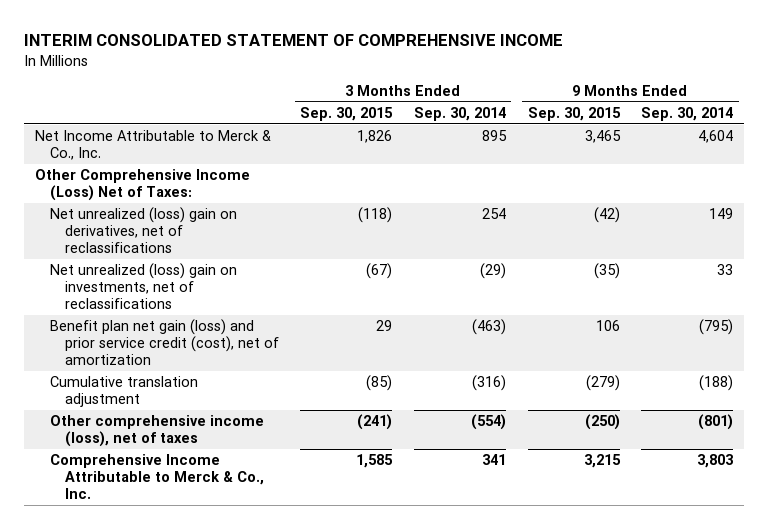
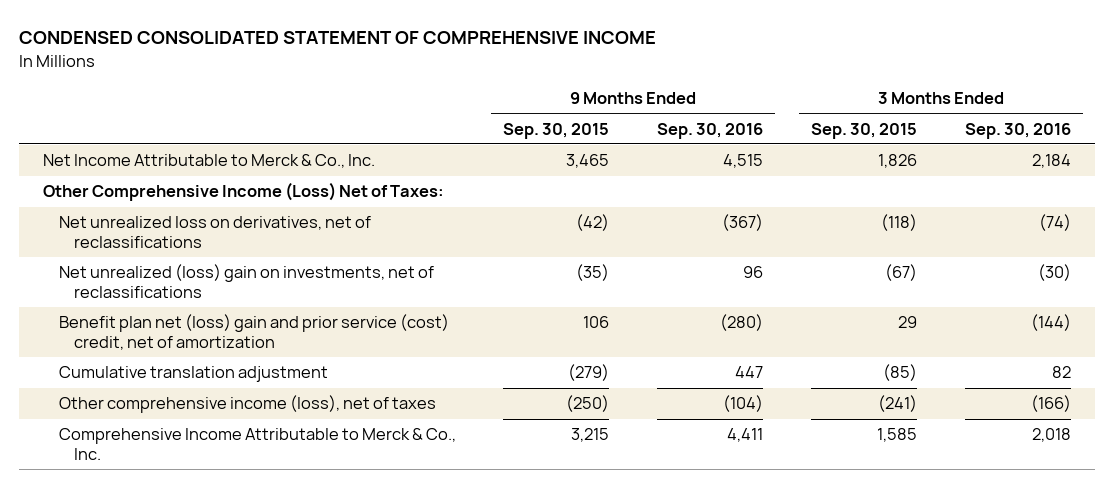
- INTERIM CONSOLIDATED STATEMENT OF COMPREHENSIVE INCOME
+ CONDENSED CONSOLIDATED STATEMENT OF COMPREHENSIVE INCOME
- | 3 Months Ended Sep. 30, 2015 | 3 Months Ended Sep. 30, 2014 | 9 Months Ended Sep. 30, 2015 | 9 Months Ended Sep. 30, 2014
+ | 9 Months Ended Sep. 30, 2015 | 9 Months Ended Sep. 30, 2016 | 3 Months Ended Sep. 30, 2015 | 3 Months Ended Sep. 30, 2016
- Net unrealized (loss) gain on derivatives, net of reclassifications | (118) | 254 | (42) | 149
+ Net unrealized loss on derivatives, net of reclassifications | (42) | (367) | (118) | (74)
- Benefit plan net gain (loss) and prior service credit (cost), net of amortization | 29 | (463) | 106 | (795)
+ Benefit plan net (loss) gain and prior service (cost) credit, net of amortization | 106 | (280) | 29 | (144)

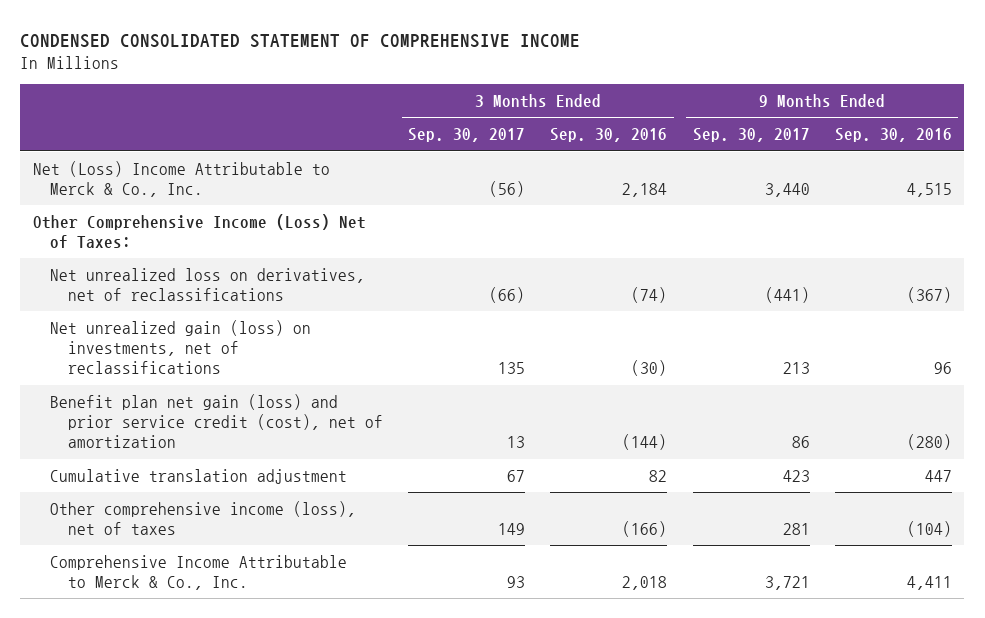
- | 9 Months Ended Sep. 30, 2015 | 9 Months Ended Sep. 30, 2016 | 3 Months Ended Sep. 30, 2015 | 3 Months Ended Sep. 30, 2016
+ | 3 Months Ended Sep. 30, 2017 | 3 Months Ended Sep. 30, 2016 | 9 Months Ended Sep. 30, 2017 | 9 Months Ended Sep. 30, 2016
- Net Income Attributable to Merck & Co., Inc. | 3,465 | 4,515 | 1,826 | 2,184
+ Net (Loss) Income Attributable to Merck & Co., Inc. | (56) | 2,184 | 3,440 | 4,515
- Net unrealized (loss) gain on investments, net of reclassifications | (35) | 96 | (67) | (30)
- Benefit plan net (loss) gain and prior service (cost) credit, net of amortization | 106 | (280) | 29 | (144)
+ Net unrealized gain (loss) on investments, net of reclassifications | 135 | (30) | 213 | 96
+ Benefit plan net gain (loss) and prior service credit (cost), net of amortization | 13 | (144) | 86 | (280)

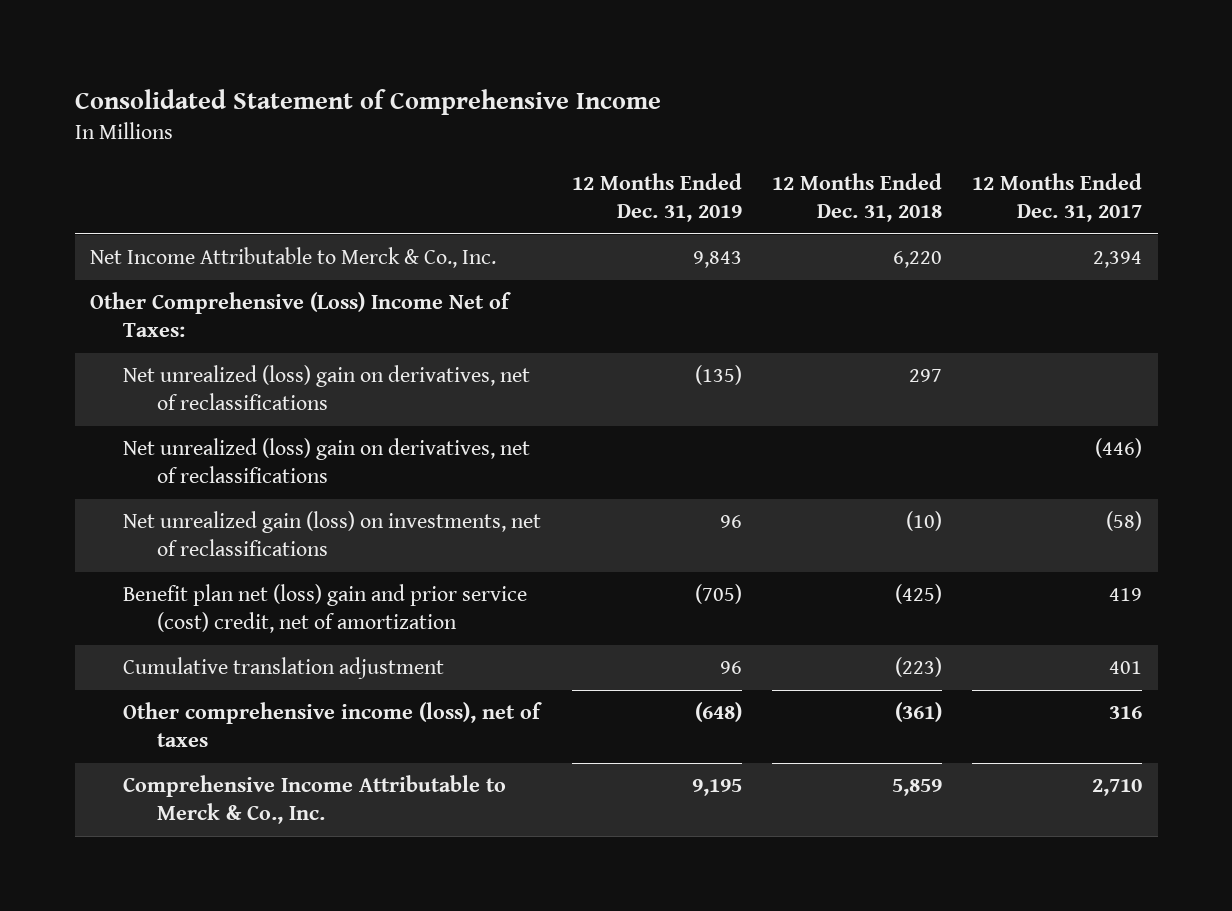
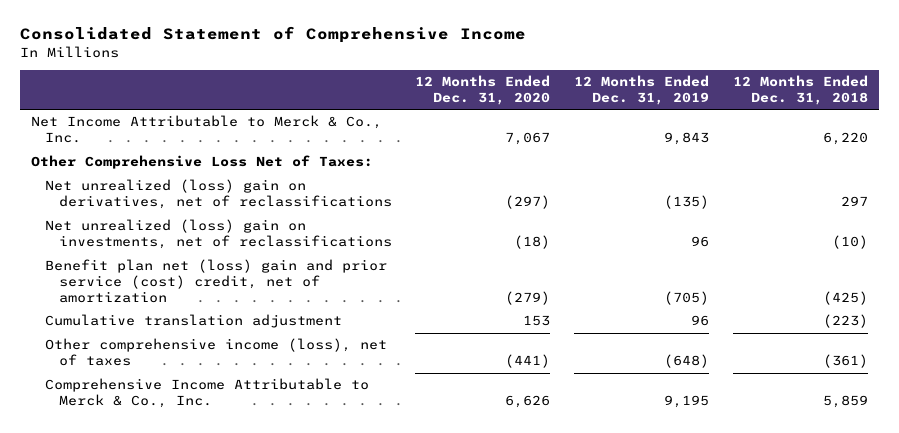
- | 12 Months Ended Dec. 31, 2019 | 12 Months Ended Dec. 31, 2018 | 12 Months Ended Dec. 31, 2017
+ | 12 Months Ended Dec. 31, 2020 | 12 Months Ended Dec. 31, 2019 | 12 Months Ended Dec. 31, 2018
- Other Comprehensive (Loss) Income Net of Taxes:
+ Other Comprehensive Loss Net of Taxes:
- Net unrealized (loss) gain on derivatives, net of reclassifications | | | (446)
- Net unrealized gain (loss) on investments, net of reclassifications | 96 | (10) | (58)
+ Net unrealized (loss) gain on investments, net of reclassifications | (18) | 96 | (10)

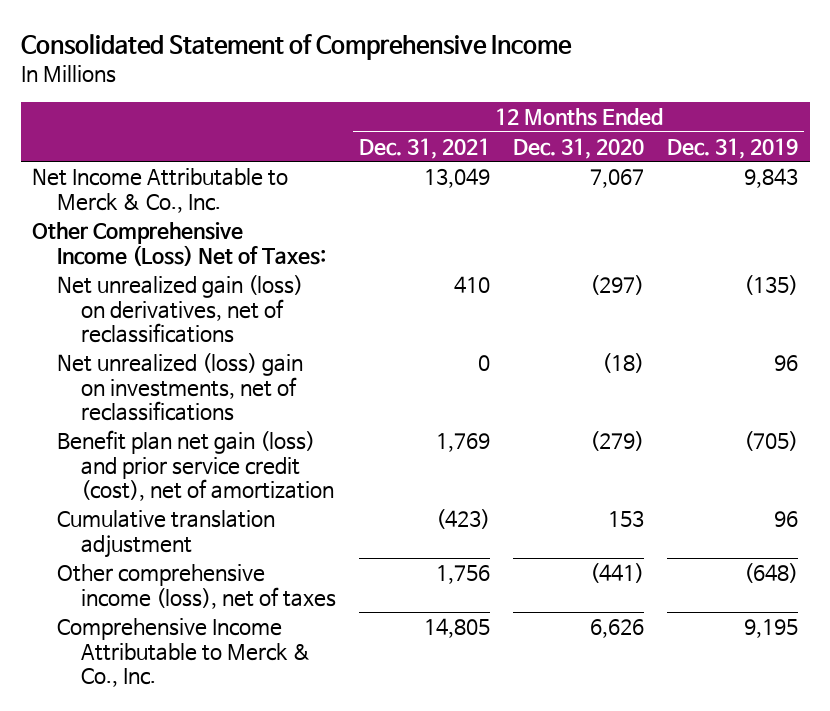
- | 12 Months Ended Dec. 31, 2020 | 12 Months Ended Dec. 31, 2019 | 12 Months Ended Dec. 31, 2018
+ | 12 Months Ended Dec. 31, 2021 | 12 Months Ended Dec. 31, 2020 | 12 Months Ended Dec. 31, 2019
- Other Comprehensive Loss Net of Taxes:
- Net unrealized (loss) gain on derivatives, net of reclassifications | (297) | (135) | 297
+ Other Comprehensive Income (Loss) Net of Taxes:
+ Net unrealized gain (loss) on derivatives, net of reclassifications | 410 | (297) | (135)
- Benefit plan net (loss) gain and prior service (cost) credit, net of amortization | (279) | (705) | (425)
+ Benefit plan net gain (loss) and prior service credit (cost), net of amortization | 1,769 | (279) | (705)

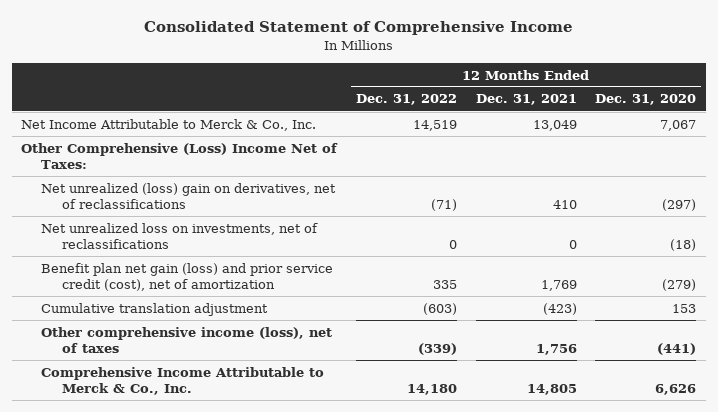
- | 12 Months Ended Dec. 31, 2021 | 12 Months Ended Dec. 31, 2020 | 12 Months Ended Dec. 31, 2019
+ | 12 Months Ended Dec. 31, 2022 | 12 Months Ended Dec. 31, 2021 | 12 Months Ended Dec. 31, 2020
- Other Comprehensive Income (Loss) Net of Taxes:
- Net unrealized gain (loss) on derivatives, net of reclassifications | 410 | (297) | (135)
- Net unrealized (loss) gain on investments, net of reclassifications | 0 | (18) | 96
+ Other Comprehensive (Loss) Income Net of Taxes:
+ Net unrealized (loss) gain on derivatives, net of reclassifications | (71) | 410 | (297)
+ Net unrealized loss on investments, net of reclassifications | 0 | 0 | (18)

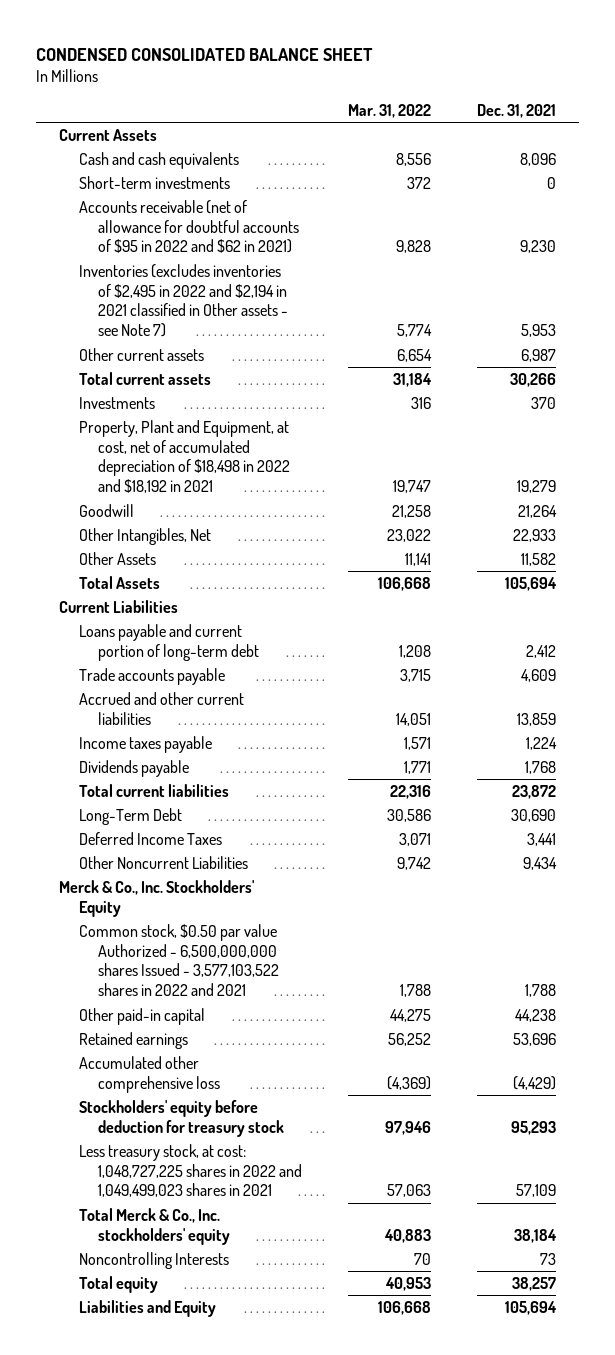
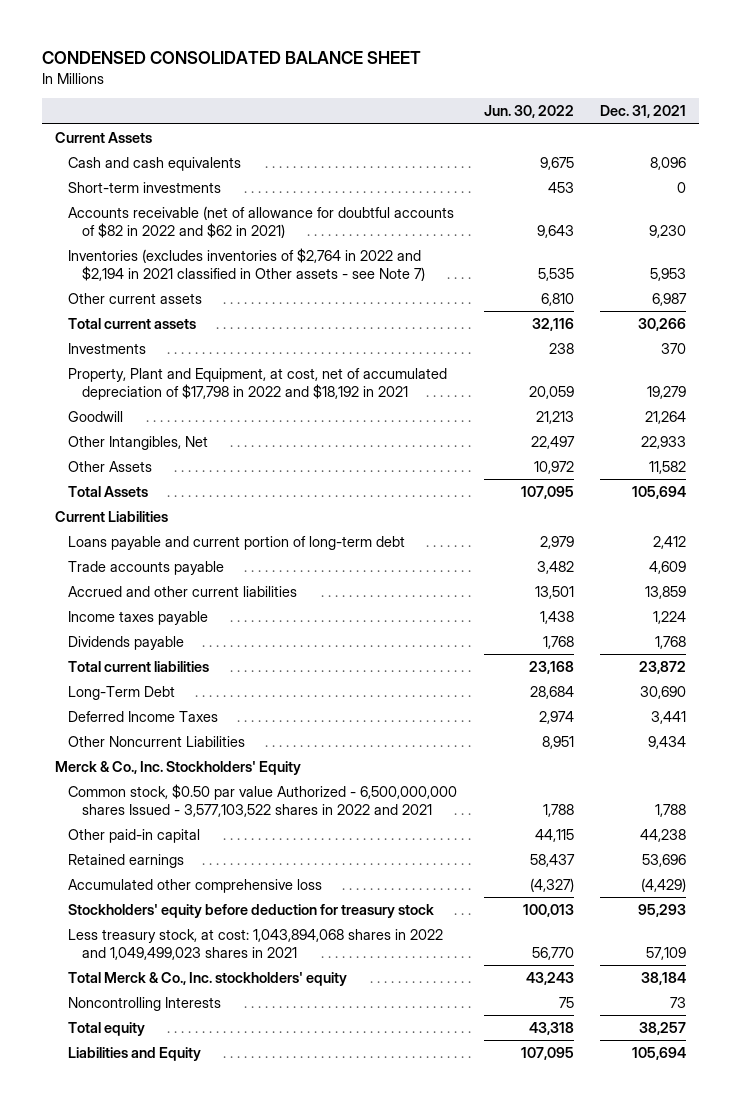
- | Mar. 31, 2022 | Dec. 31, 2021
+ | Jun. 30, 2022 | Dec. 31, 2021
- Accounts receivable (net of allowance for doubtful accounts of $95 in 2022 and $62 in 2021) | 9,828 | 9,230
- Inventories (excludes inventories of $2,495 in 2022 and $2,194 in 2021 classified in Other assets - see Note 7) | 5,774 | 5,953
+ Accounts receivable (net of allowance for doubtful accounts of $82 in 2022 and $62 in 2021) | 9,643 | 9,230
+ Inventories (excludes inventories of $2,764 in 2022 and $2,194 in 2021 classified in Other assets - see Note 7) | 5,535 | 5,953
- Property, Plant and Equipment, at cost, net of accumulated depreciation of $18,498 in 2022 and $18,192 in 2021 | 19,747 | 19,279
+ Property, Plant and Equipment, at cost, net of accumulated depreciation of $17,798 in 2022 and $18,192 in 2021 | 20,059 | 19,279
- Less treasury stock, at cost: 1,048,727,225 shares in 2022 and 1,049,499,023 shares in 2021 | 57,063 | 57,109
+ Less treasury stock, at cost: 1,043,894,068 shares in 2022 and 1,049,499,023 shares in 2021 | 56,770 | 57,109

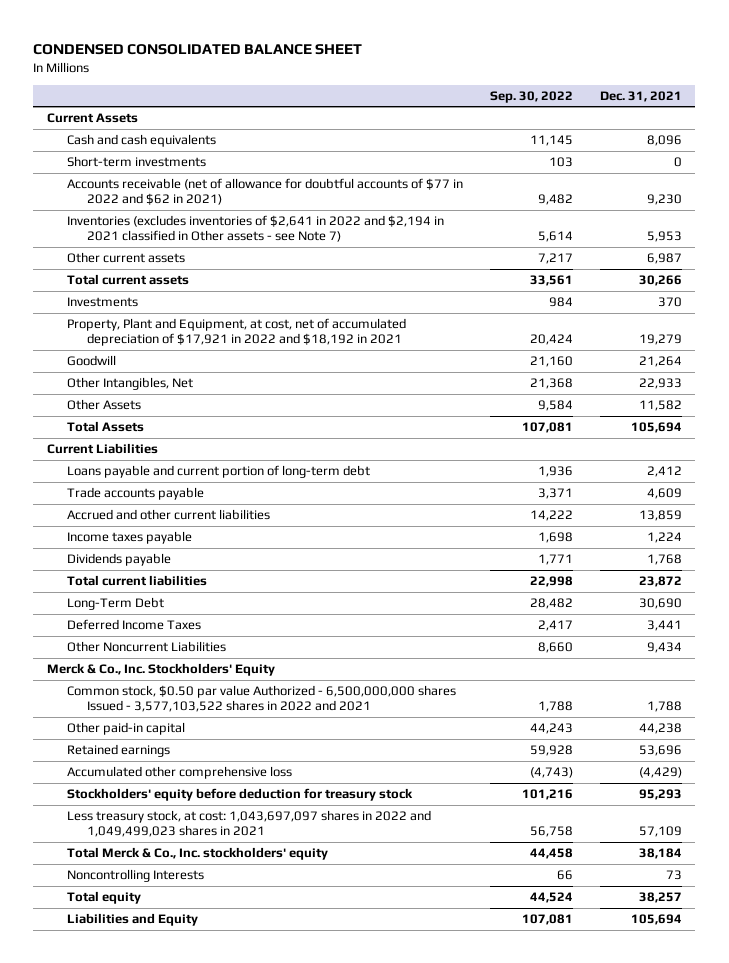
- | Jun. 30, 2022 | Dec. 31, 2021
+ | Sep. 30, 2022 | Dec. 31, 2021
- Accounts receivable (net of allowance for doubtful accounts of $82 in 2022 and $62 in 2021) | 9,643 | 9,230
- Inventories (excludes inventories of $2,764 in 2022 and $2,194 in 2021 classified in Other assets - see Note 7) | 5,535 | 5,953
+ Accounts receivable (net of allowance for doubtful accounts of $77 in 2022 and $62 in 2021) | 9,482 | 9,230
+ Inventories (excludes inventories of $2,641 in 2022 and $2,194 in 2021 classified in Other assets - see Note 7) | 5,614 | 5,953
- Property, Plant and Equipment, at cost, net of accumulated depreciation of $17,798 in 2022 and $18,192 in 2021 | 20,059 | 19,279
+ Property, Plant and Equipment, at cost, net of accumulated depreciation of $17,921 in 2022 and $18,192 in 2021 | 20,424 | 19,279
- Less treasury stock, at cost: 1,043,894,068 shares in 2022 and 1,049,499,023 shares in 2021 | 56,770 | 57,109
+ Less treasury stock, at cost: 1,043,697,097 shares in 2022 and 1,049,499,023 shares in 2021 | 56,758 | 57,109

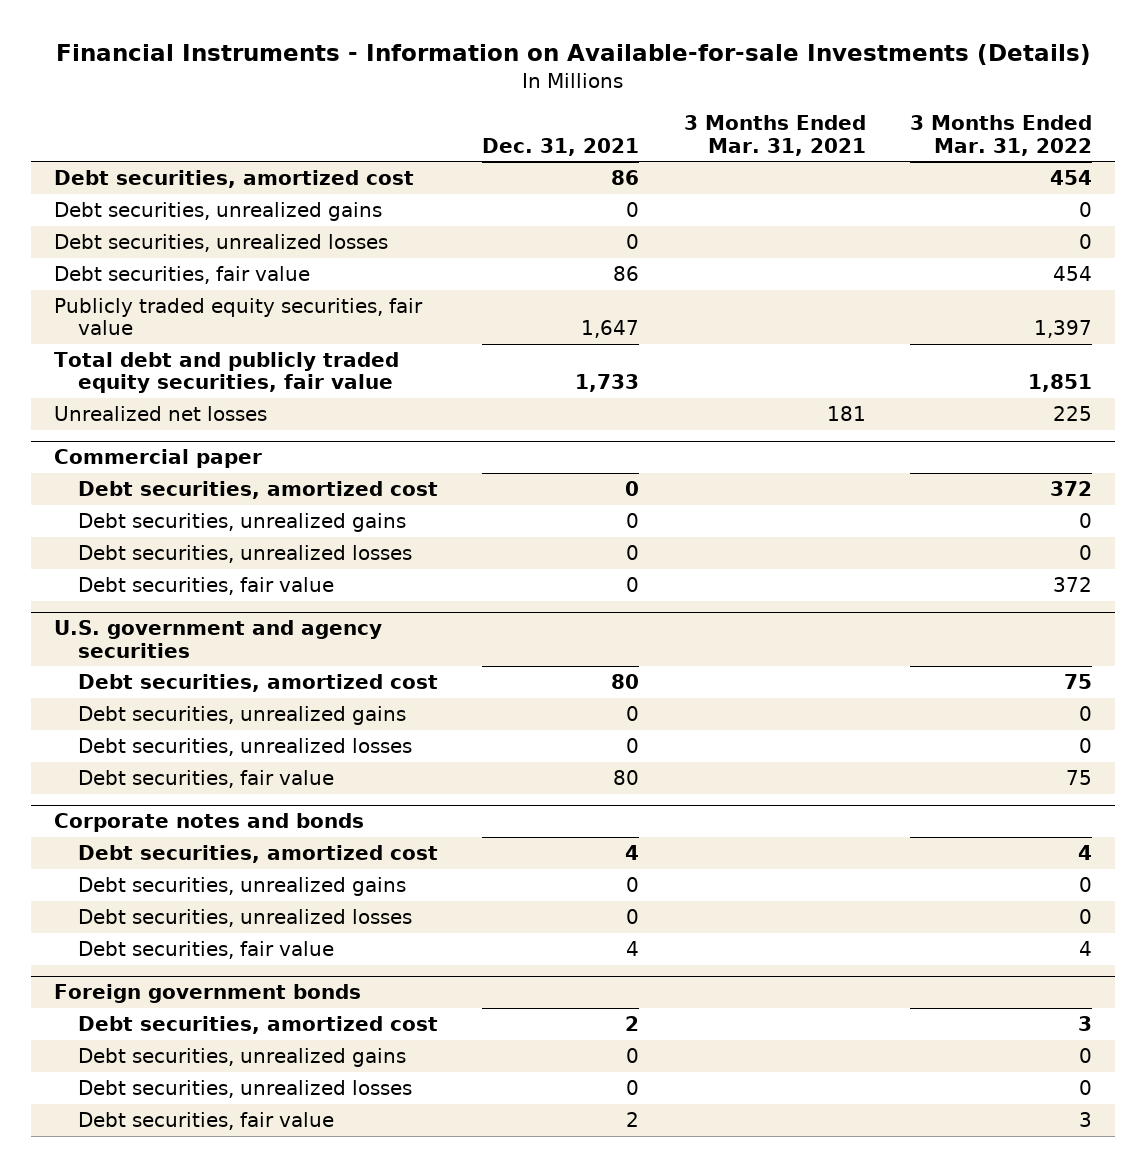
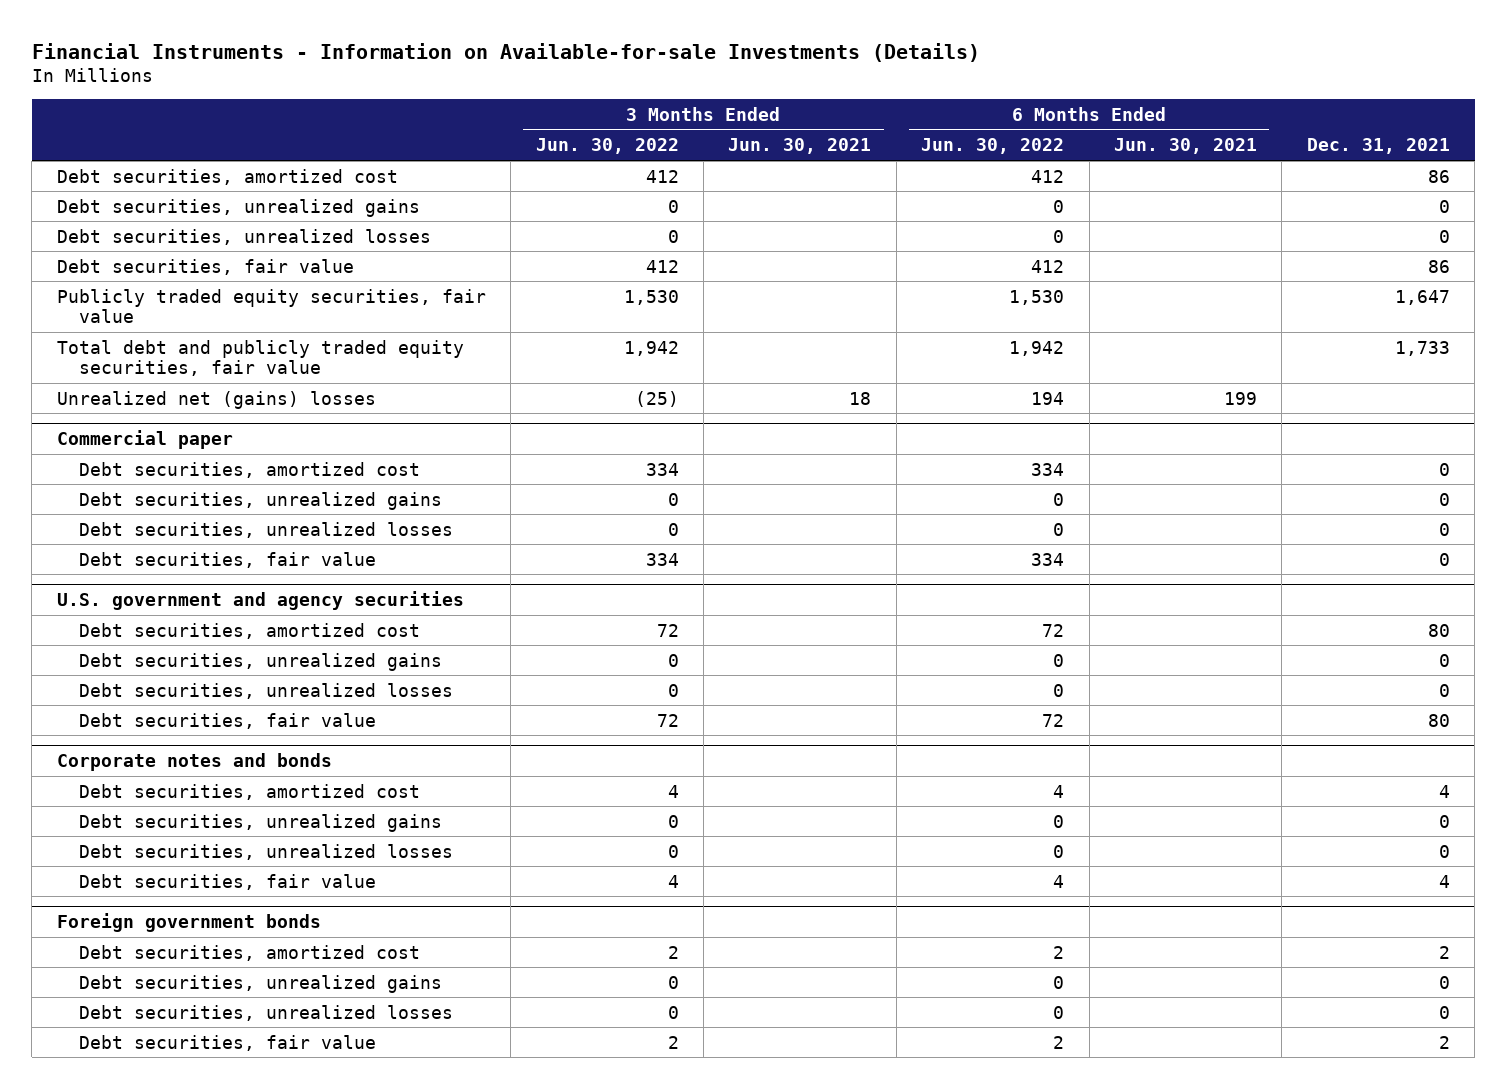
- | Dec. 31, 2021 | 3 Months Ended Mar. 31, 2021 | 3 Months Ended Mar. 31, 2022
+ | 3 Months Ended Jun. 30, 2022 | 3 Months Ended Jun. 30, 2021 | 6 Months Ended Jun. 30, 2022 | 6 Months Ended Jun. 30, 2021 | Dec. 31, 2021
- Unrealized net losses | | 181 | 225
+ Unrealized net (gains) losses | (25) | 18 | 194 | 199 |

